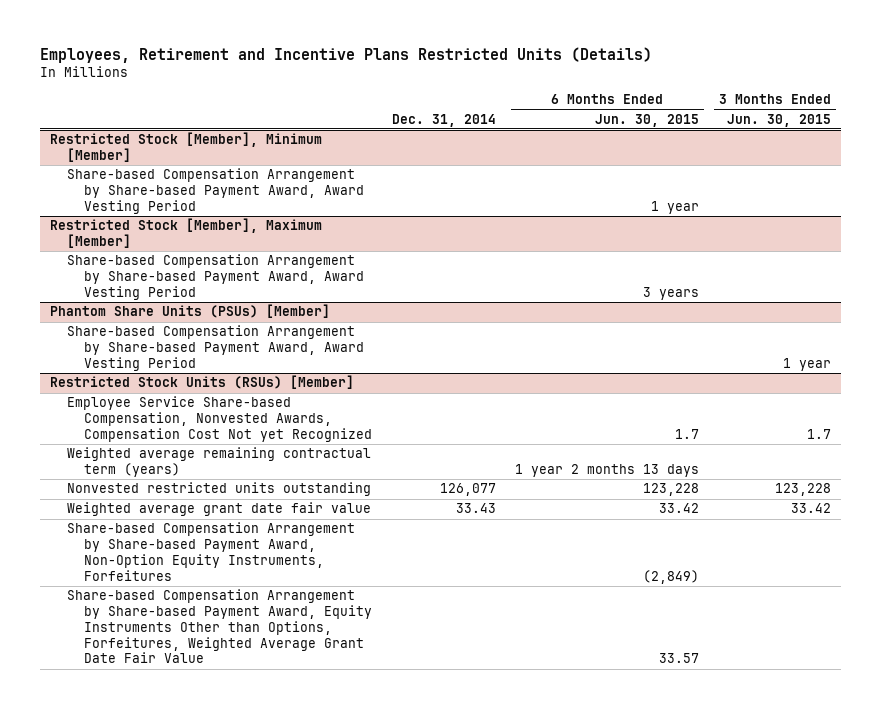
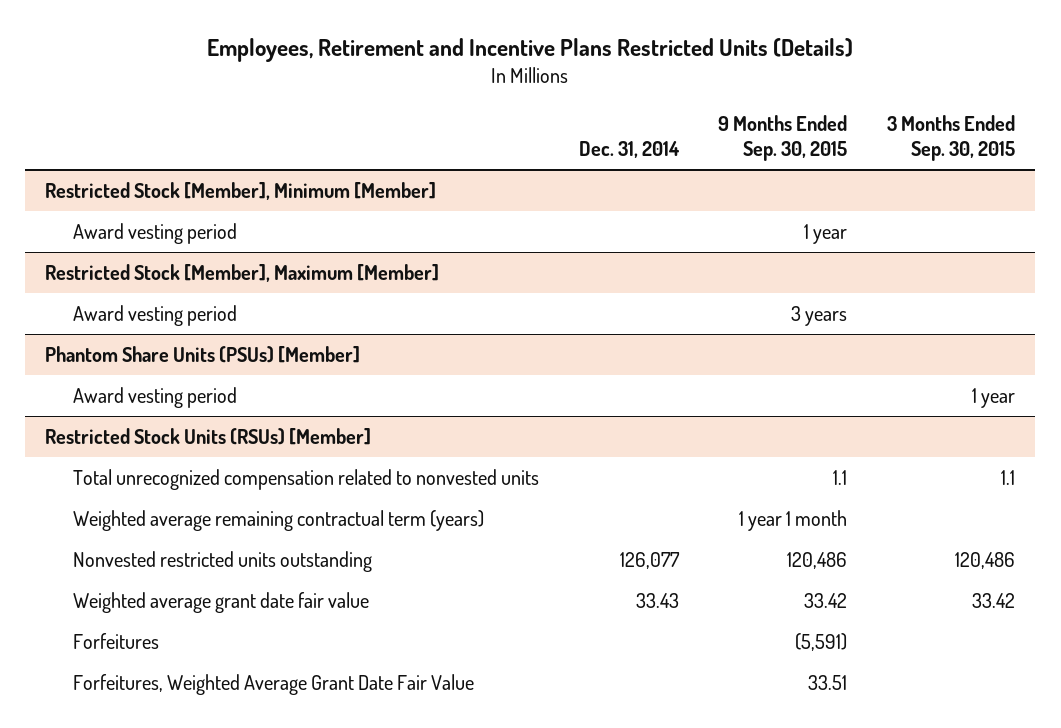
- | Dec. 31, 2014 | 6 Months Ended Jun. 30, 2015 | 3 Months Ended Jun. 30, 2015
+ | Dec. 31, 2014 | 9 Months Ended Sep. 30, 2015 | 3 Months Ended Sep. 30, 2015
@ Restricted Stock [Member], Minimum [Member]
- Share-based Compensation Arrangement by Share-based Payment Award, Award Vesting Period | | 1 year |
+ Award vesting period | | 1 year |
@ Restricted Stock [Member], Maximum [Member]
- Share-based Compensation Arrangement by Share-based Payment Award, Award Vesting Period | | 3 years |
+ Award vesting period | | 3 years |
@ Phantom Share Units (PSUs) [Member]
- Share-based Compensation Arrangement by Share-based Payment Award, Award Vesting Period | | | 1 year
+ Award vesting period | | | 1 year
@ Restricted Stock Units (RSUs) [Member]
- Employee Service Share-based Compensation, Nonvested Awards, Compensation Cost Not yet Recognized | | 1.7 | 1.7
+ Total unrecognized compensation related to nonvested units | | 1.1 | 1.1
- Share-based Compensation Arrangement by Share-based Payment Award, Non-Option Equity Instruments, Forfeitures | | (2,849) |
- Share-based Compensation Arrangement by Share-based Payment Award, Equity Instruments Other than Options, Forfeitures, Weighted Average Grant Date Fair Value | | 33.57 |
+ Forfeitures | | (5,591) |
+ Forfeitures, Weighted Average Grant Date Fair Value | | 33.51 |

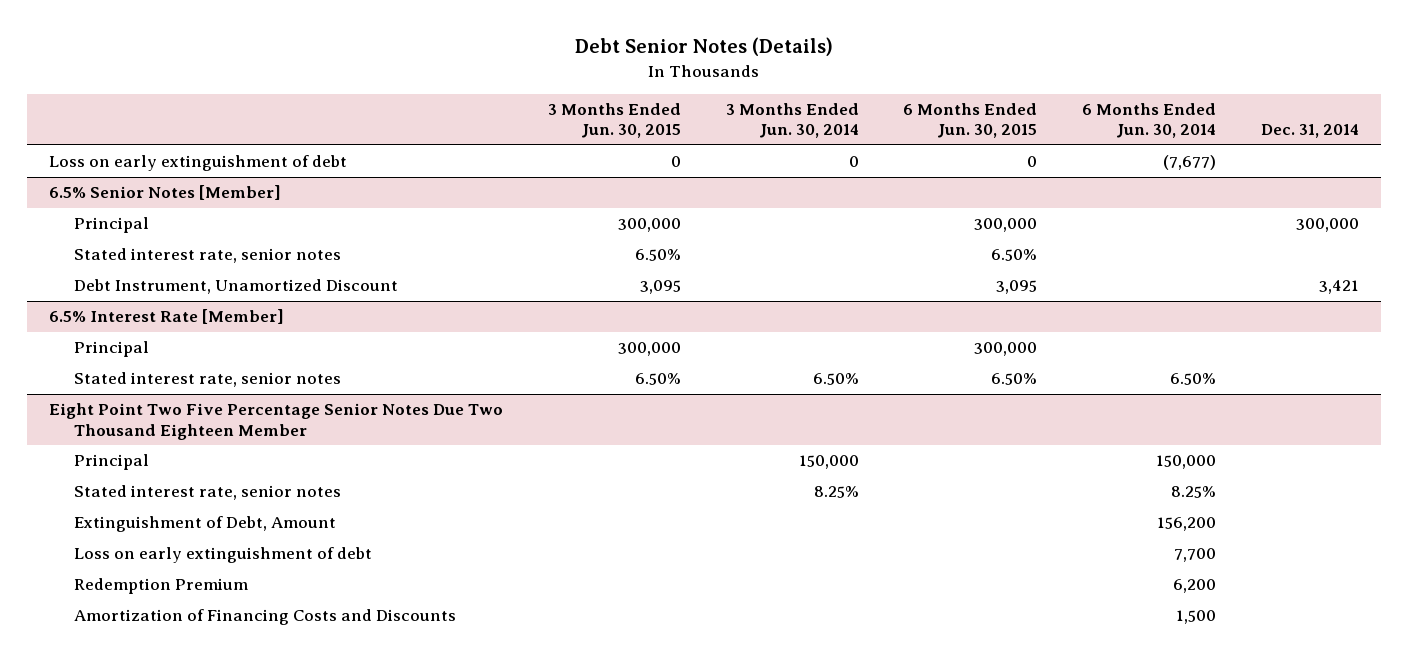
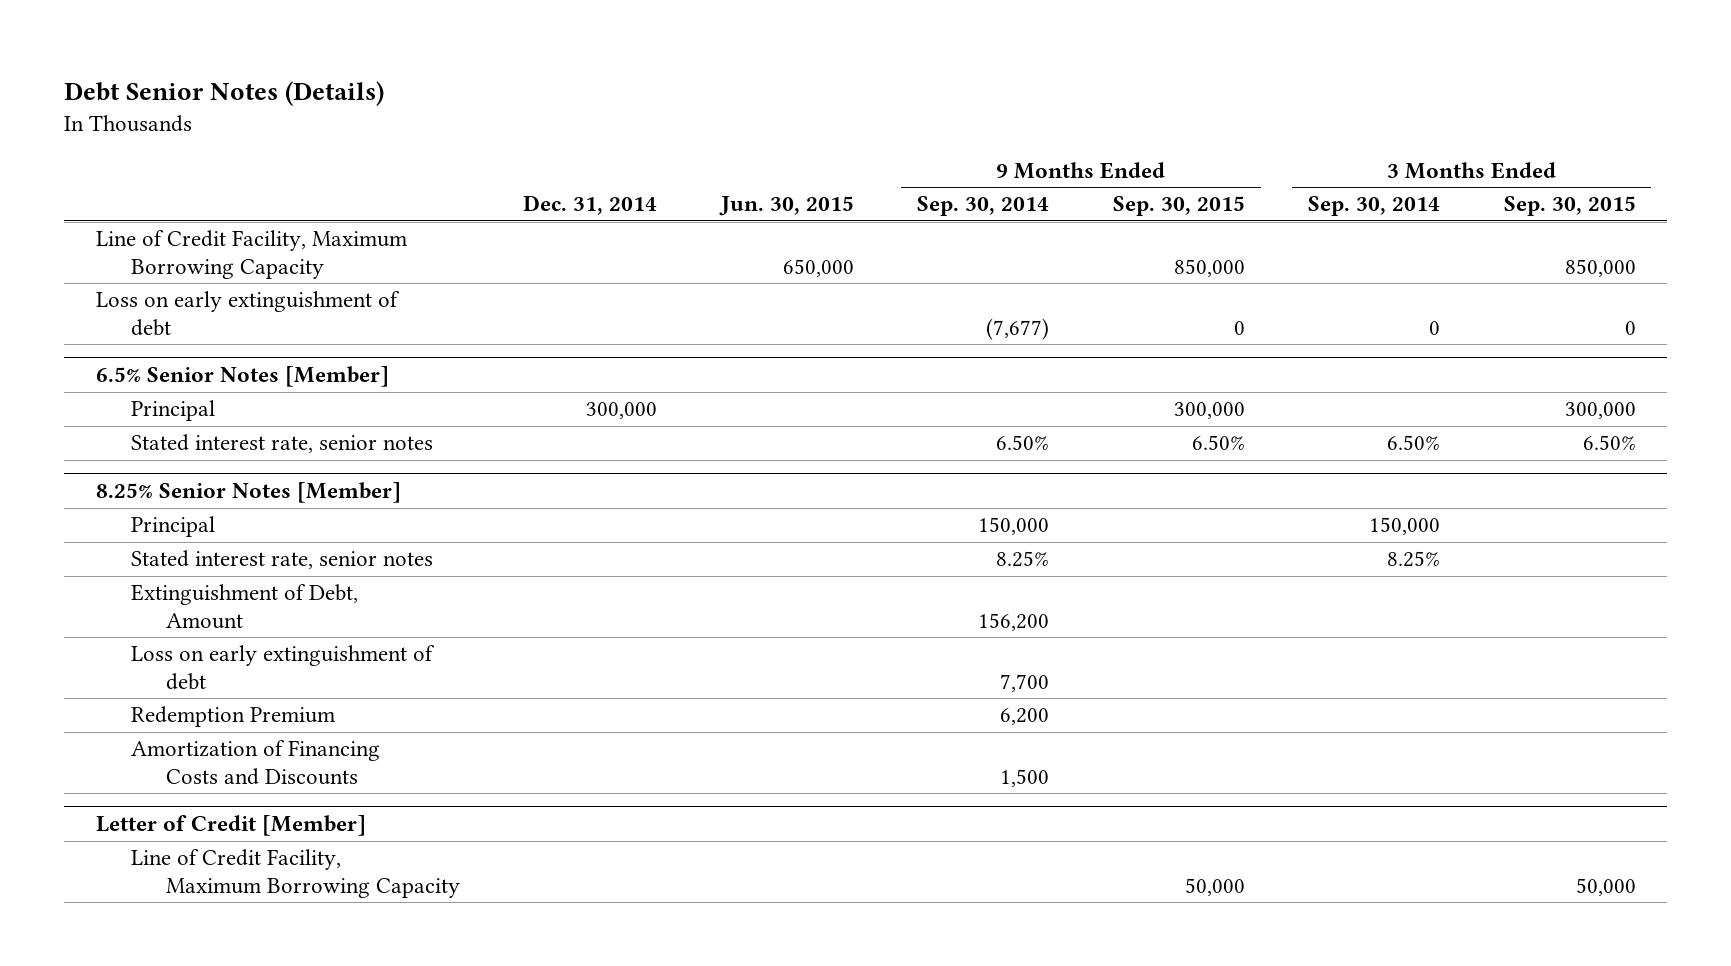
- | 3 Months Ended Jun. 30, 2015 | 3 Months Ended Jun. 30, 2014 | 6 Months Ended Jun. 30, 2015 | 6 Months Ended Jun. 30, 2014 | Dec. 31, 2014
+ | Dec. 31, 2014 | Jun. 30, 2015 | 9 Months Ended Sep. 30, 2014 | 9 Months Ended Sep. 30, 2015 | 3 Months Ended Sep. 30, 2014 | 3 Months Ended Sep. 30, 2015
+ Line of Credit Facility, Maximum Borrowing Capacity | | 650,000 | | 850,000 | | 850,000
@ 6.5% Senior Notes [Member]
- Debt Instrument, Unamortized Discount | 3,095 | | 3,095 | | 3,421
- 6.5% Interest Rate [Member]
- Principal | 300,000 | | 300,000 | |
- Stated interest rate, senior notes | 6.50% | 6.50% | 6.50% | 6.50% |
- Eight Point Two Five Percentage Senior Notes Due Two Thousand Eighteen Member
- Principal | | 150,000 | | 150,000 |
- Stated interest rate, senior notes | | 8.25% | | 8.25% |
- Extinguishment of Debt, Amount | | | | 156,200 |
- Loss on early extinguishment of debt | | | | 7,700 |
- Redemption Premium | | | | 6,200 |
- Amortization of Financing Costs and Discounts | | | | 1,500 |
+ 8.25% Senior Notes [Member]
+ Principal | | | 150,000 | | 150,000 |
+ Stated interest rate, senior notes | | | 8.25% | | 8.25% |
+ Extinguishment of Debt, Amount | | | 156,200 | | |
+ Loss on early extinguishment of debt | | | 7,700 | | |
+ Redemption Premium | | | 6,200 | | |
+ Amortization of Financing Costs and Discounts | | | 1,500 | | |
+ Letter of Credit [Member]
+ Line of Credit Facility, Maximum Borrowing Capacity | | | | 50,000 | | 50,000

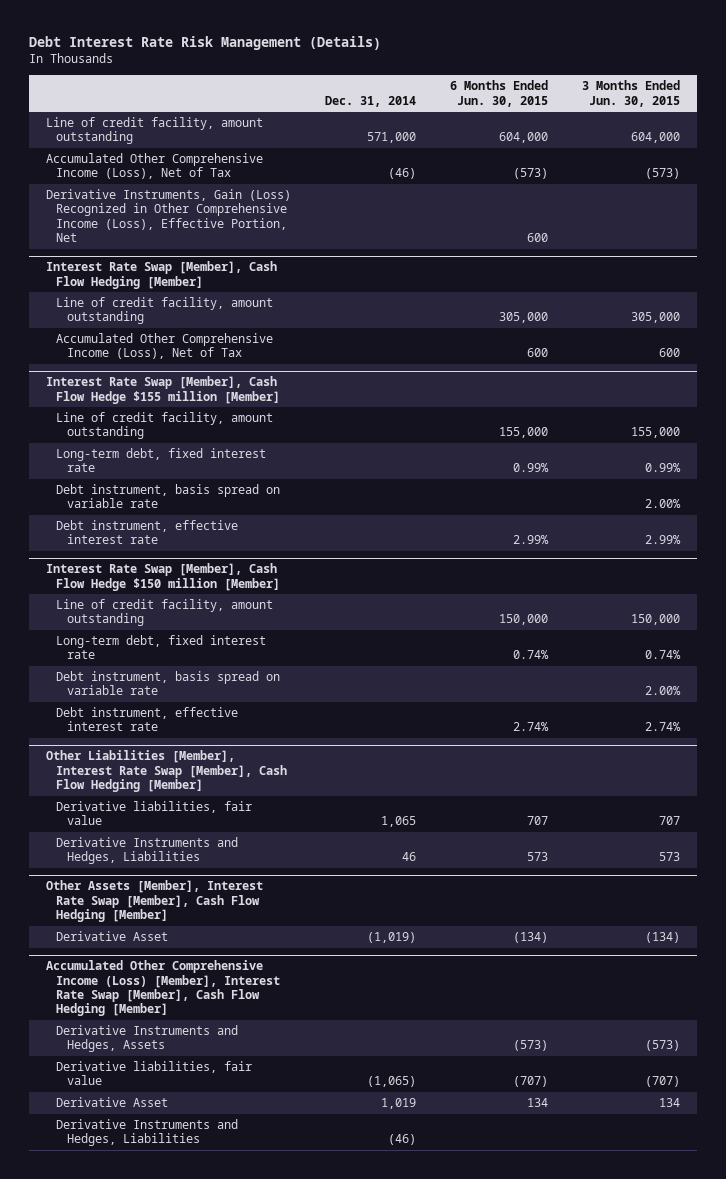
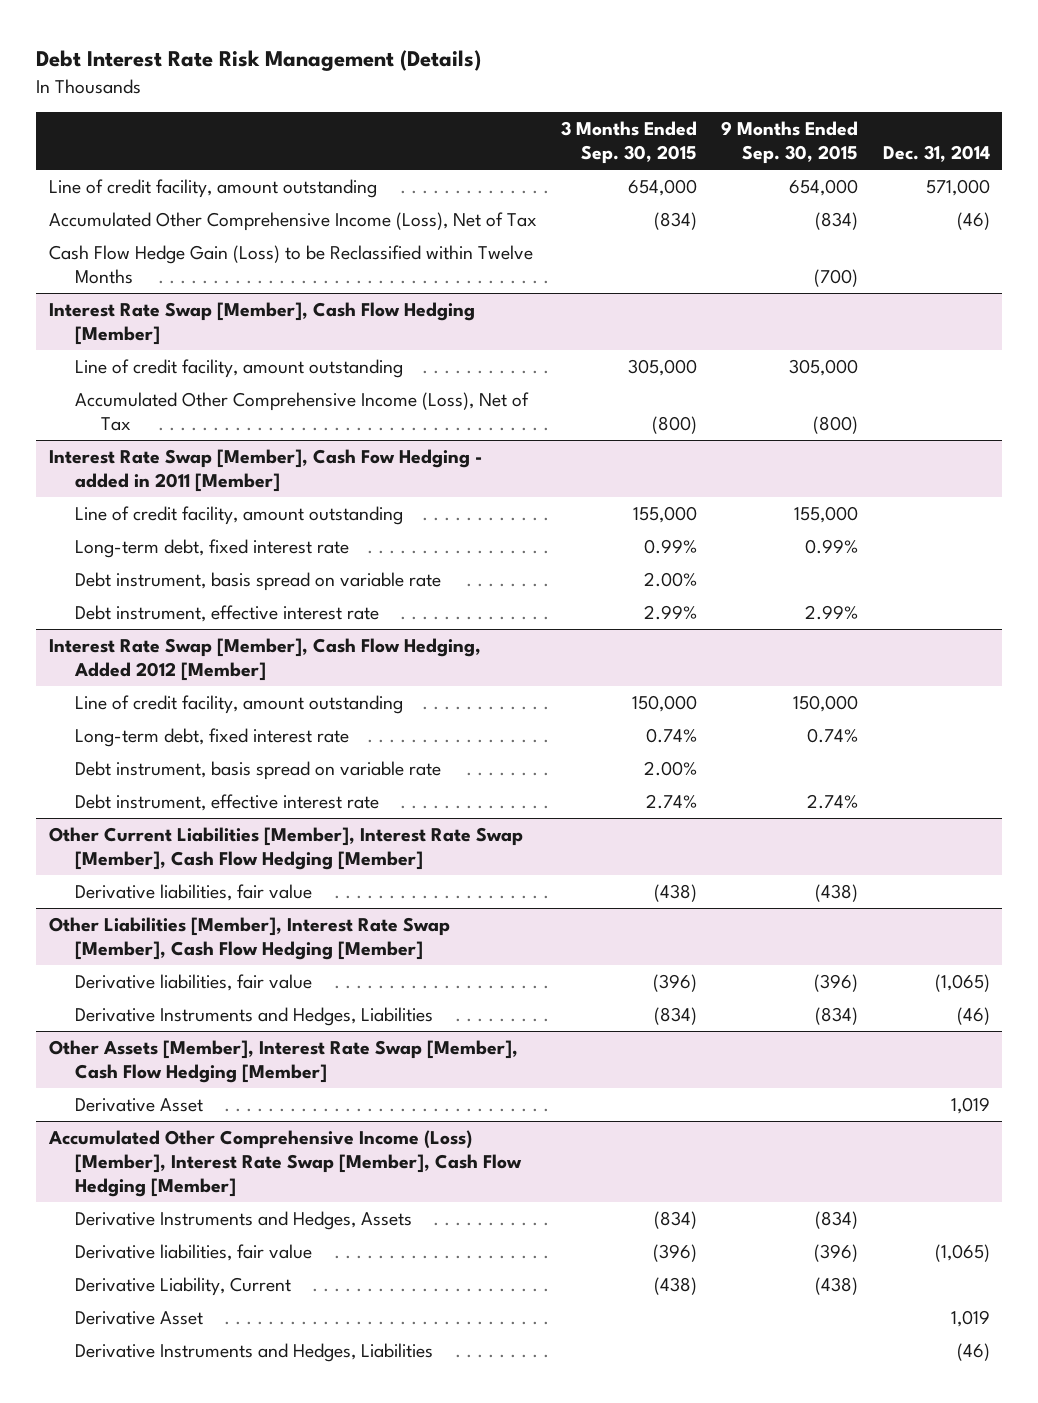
- | Dec. 31, 2014 | 6 Months Ended Jun. 30, 2015 | 3 Months Ended Jun. 30, 2015
+ | 3 Months Ended Sep. 30, 2015 | 9 Months Ended Sep. 30, 2015 | Dec. 31, 2014
- Derivative Instruments, Gain (Loss) Recognized in Other Comprehensive Income (Loss), Effective Portion, Net | | 600 |
+ Cash Flow Hedge Gain (Loss) to be Reclassified within Twelve Months | | (700) |
- Interest Rate Swap [Member], Cash Flow Hedge $155 million [Member]
- Line of credit facility, amount outstanding | | 155,000 | 155,000
- Long-term debt, fixed interest rate | | 0.99% | 0.99%
- Debt instrument, basis spread on variable rate | | | 2.00%
- Debt instrument, effective interest rate | | 2.99% | 2.99%
- Interest Rate Swap [Member], Cash Flow Hedge $150 million [Member]
- Line of credit facility, amount outstanding | | 150,000 | 150,000
- Long-term debt, fixed interest rate | | 0.74% | 0.74%
- Debt instrument, basis spread on variable rate | | | 2.00%
- Debt instrument, effective interest rate | | 2.74% | 2.74%
+ Interest Rate Swap [Member], Cash Fow Hedging - added in 2011 [Member]
+ Line of credit facility, amount outstanding | 155,000 | 155,000 |
+ Long-term debt, fixed interest rate | 0.99% | 0.99% |
+ Debt instrument, basis spread on variable rate | 2.00% | |
+ Debt instrument, effective interest rate | 2.99% | 2.99% |
+ Interest Rate Swap [Member], Cash Flow Hedging, Added 2012 [Member]
+ Line of credit facility, amount outstanding | 150,000 | 150,000 |
+ Long-term debt, fixed interest rate | 0.74% | 0.74% |
+ Debt instrument, basis spread on variable rate | 2.00% | |
+ Debt instrument, effective interest rate | 2.74% | 2.74% |
+ Other Current Liabilities [Member], Interest Rate Swap [Member], Cash Flow Hedging [Member]
+ Derivative liabilities, fair value | (438) | (438) |
@ Other Liabilities [Member], Interest Rate Swap [Member], Cash Flow Hedging [Member]
- Derivative liabilities, fair value | 1,065 | 707 | 707
- Derivative Instruments and Hedges, Liabilities | 46 | 573 | 573
+ Derivative liabilities, fair value | (396) | (396) | (1,065)
+ Derivative Instruments and Hedges, Liabilities | (834) | (834) | (46)
@ Other Assets [Member], Interest Rate Swap [Member], Cash Flow Hedging [Member]
- Derivative Asset | (1,019) | (134) | (134)
+ Derivative Asset | | | 1,019
@ Accumulated Other Comprehensive Income (Loss) [Member], Interest Rate Swap [Member], Cash Flow Hedging [Member]
+ Derivative Liability, Current | (438) | (438) |

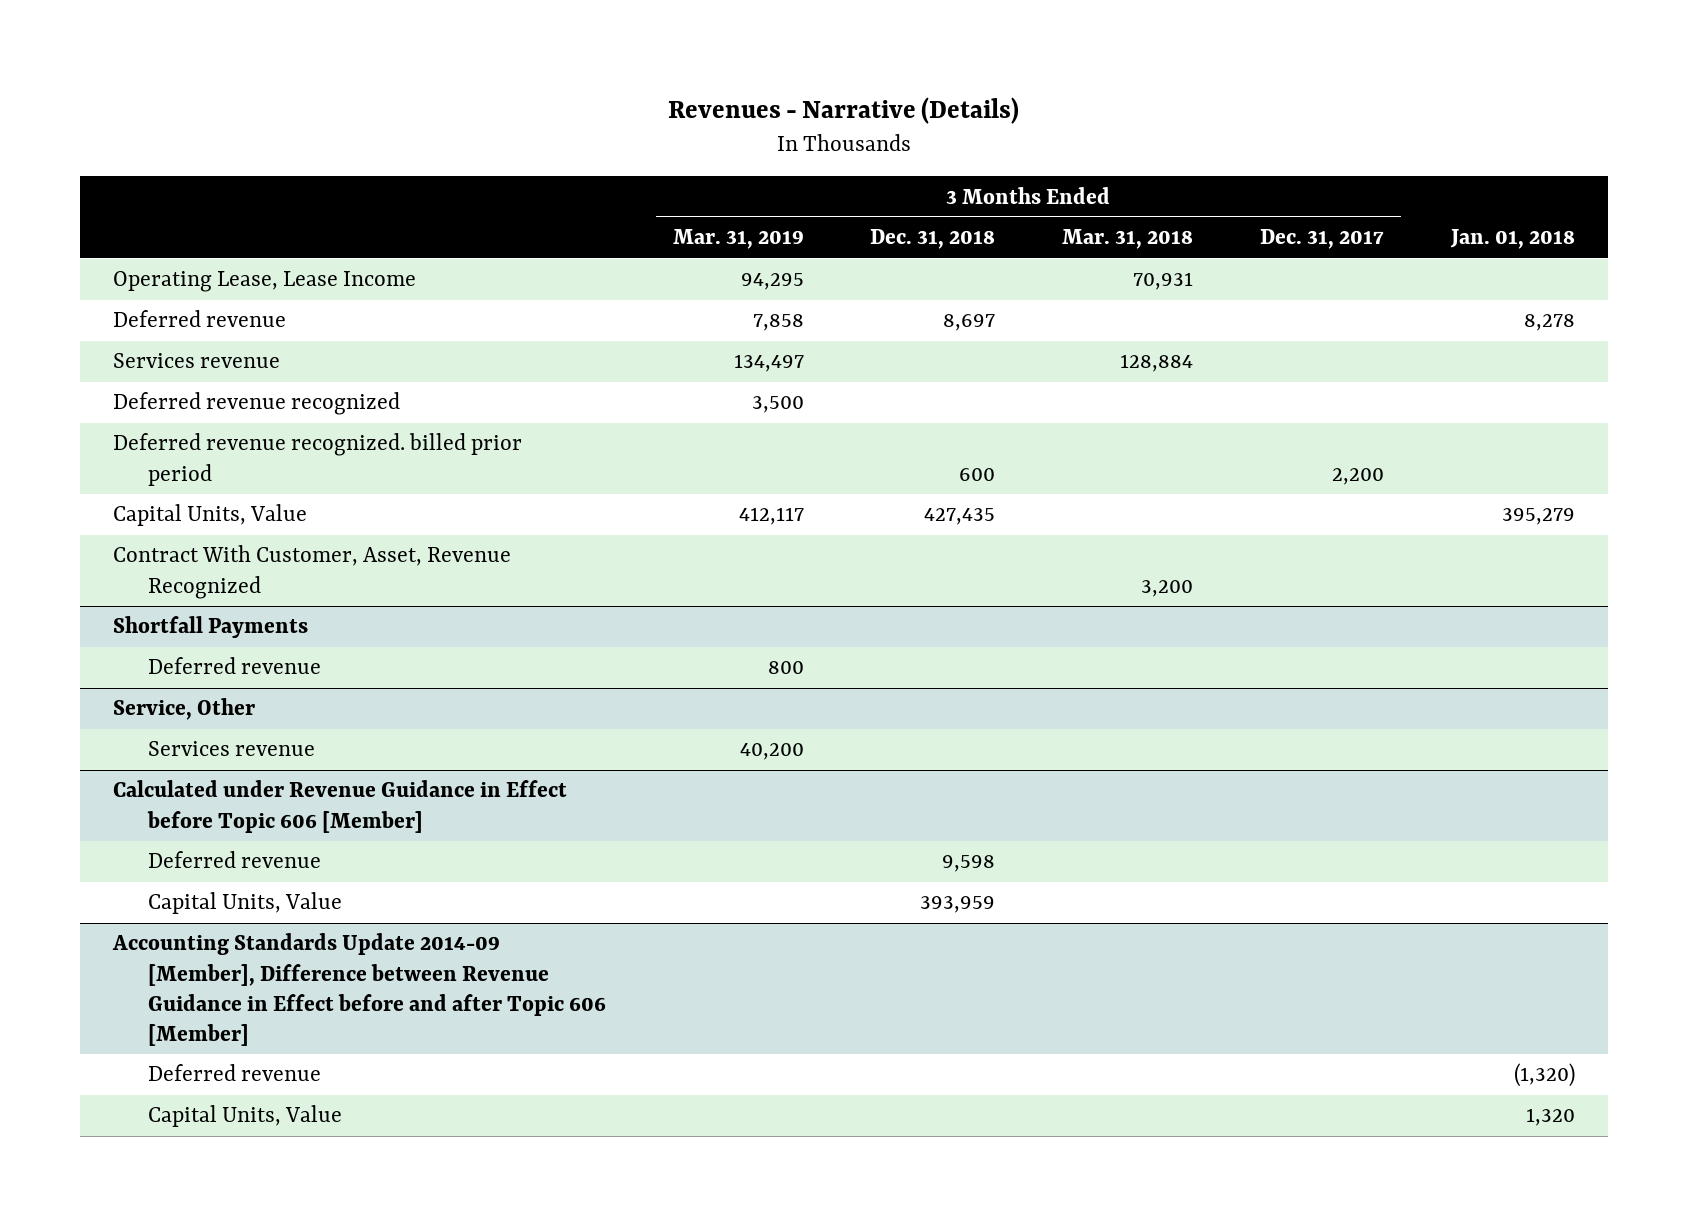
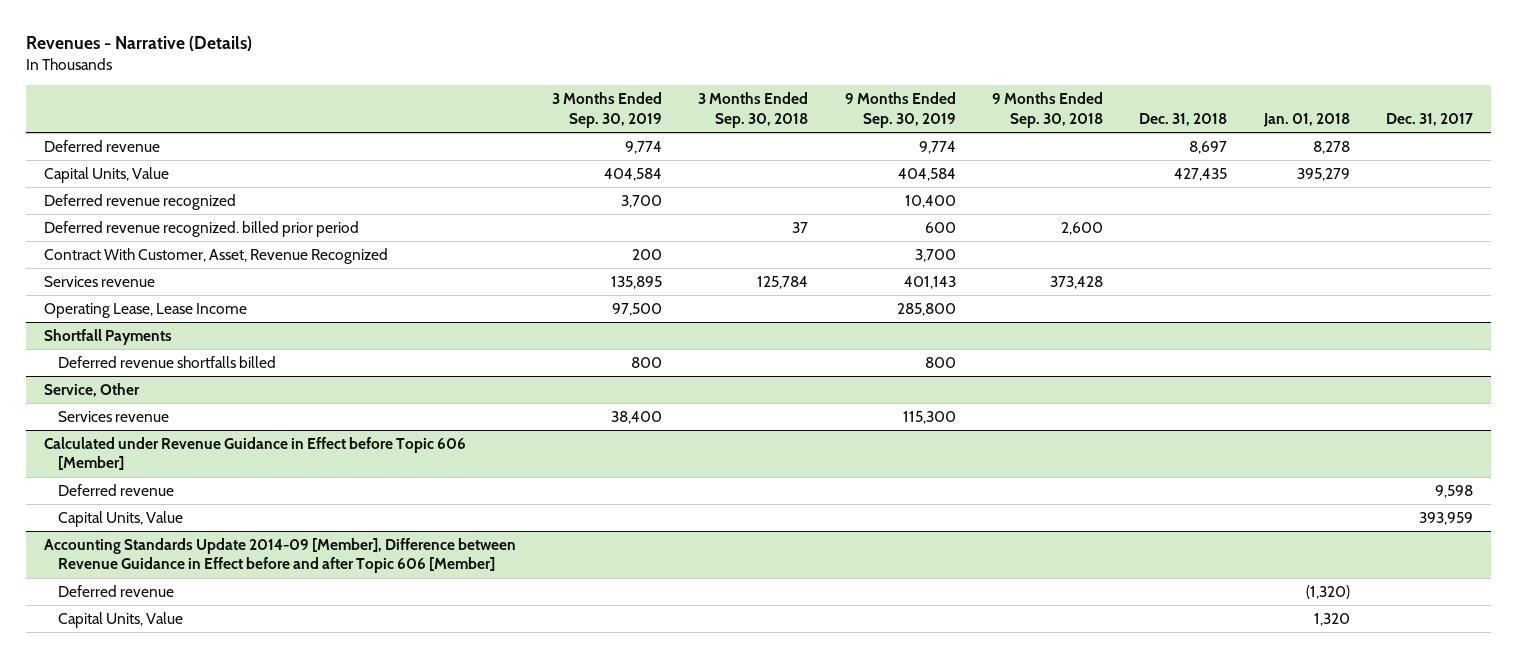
- | 3 Months Ended Mar. 31, 2019 | 3 Months Ended Dec. 31, 2018 | 3 Months Ended Mar. 31, 2018 | 3 Months Ended Dec. 31, 2017 | Jan. 01, 2018
+ | 3 Months Ended Sep. 30, 2019 | 3 Months Ended Sep. 30, 2018 | 9 Months Ended Sep. 30, 2019 | 9 Months Ended Sep. 30, 2018 | Dec. 31, 2018 | Jan. 01, 2018 | Dec. 31, 2017
moved up: Capital Units, Value | 404,584 | | 404,584 | | 427,435 | 395,279 |
moved down: Services revenue | 135,895 | 125,784 | 401,143 | 373,428 | | |
moved down: Operating Lease, Lease Income | 97,500 | | 285,800 | | | |
@ Shortfall Payments
- Deferred revenue | 800 | | | |
+ Deferred revenue shortfalls billed | 800 | | 800 | | | |

